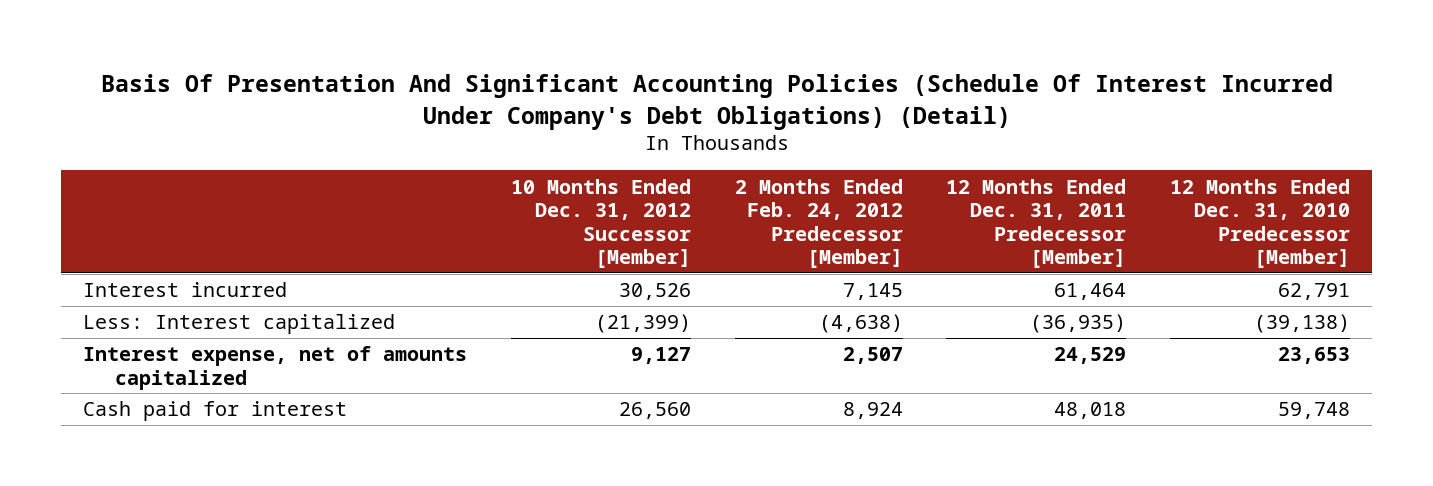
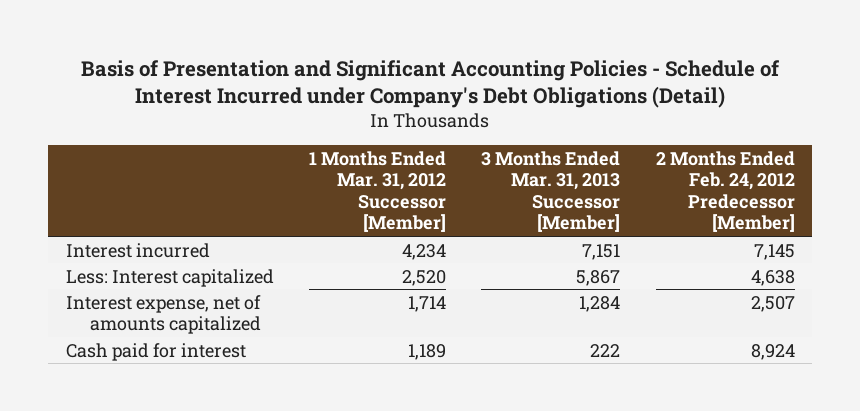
- Basis Of Presentation And Significant Accounting Policies (Schedule Of Interest Incurred Under Company's Debt Obligations) (Detail)
+ Basis of Presentation and Significant Accounting Policies - Schedule of Interest Incurred under Company's Debt Obligations (Detail)
- | 10 Months Ended Dec. 31, 2012 Successor [Member] | 2 Months Ended Feb. 24, 2012 Predecessor [Member] | 12 Months Ended Dec. 31, 2011 Predecessor [Member] | 12 Months Ended Dec. 31, 2010 Predecessor [Member]
+ | 1 Months Ended Mar. 31, 2012 Successor [Member] | 3 Months Ended Mar. 31, 2013 Successor [Member] | 2 Months Ended Feb. 24, 2012 Predecessor [Member]
- Less: Interest capitalized | (21,399) | (4,638) | (36,935) | (39,138)
+ Less: Interest capitalized | 2,520 | 5,867 | 4,638

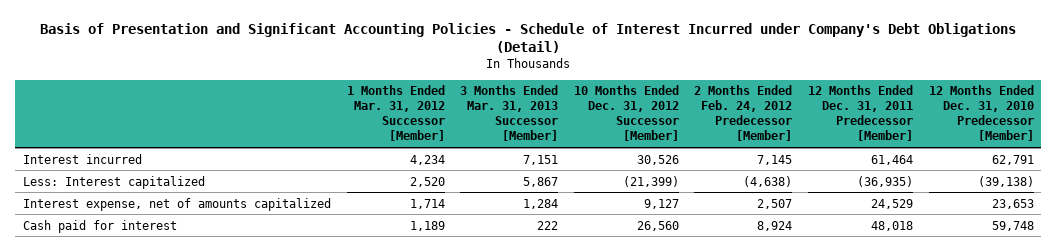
- | 1 Months Ended Mar. 31, 2012 Successor [Member] | 3 Months Ended Mar. 31, 2013 Successor [Member] | 2 Months Ended Feb. 24, 2012 Predecessor [Member]
+ | 1 Months Ended Mar. 31, 2012 Successor [Member] | 3 Months Ended Mar. 31, 2013 Successor [Member] | 10 Months Ended Dec. 31, 2012 Successor [Member] | 2 Months Ended Feb. 24, 2012 Predecessor [Member] | 12 Months Ended Dec. 31, 2011 Predecessor [Member] | 12 Months Ended Dec. 31, 2010 Predecessor [Member]
- Less: Interest capitalized | 2,520 | 5,867 | 4,638
+ Less: Interest capitalized | 2,520 | 5,867 | (21,399) | (4,638) | (36,935) | (39,138)

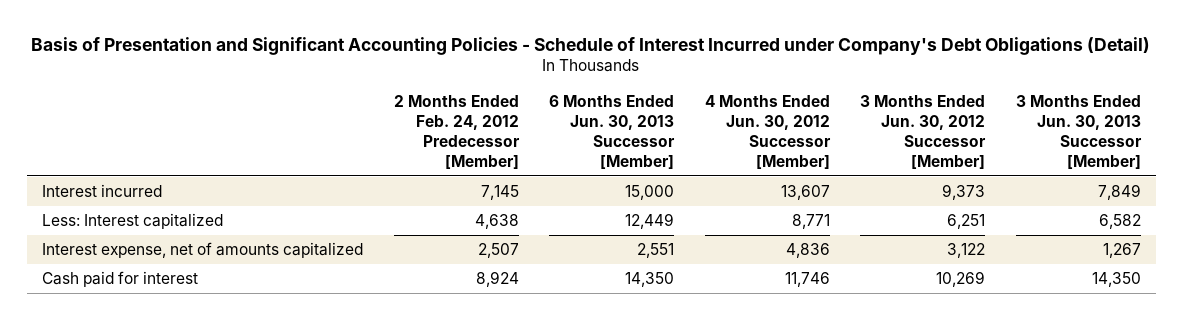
- | 1 Months Ended Mar. 31, 2012 Successor [Member] | 3 Months Ended Mar. 31, 2013 Successor [Member] | 10 Months Ended Dec. 31, 2012 Successor [Member] | 2 Months Ended Feb. 24, 2012 Predecessor [Member] | 12 Months Ended Dec. 31, 2011 Predecessor [Member] | 12 Months Ended Dec. 31, 2010 Predecessor [Member]
+ | 2 Months Ended Feb. 24, 2012 Predecessor [Member] | 6 Months Ended Jun. 30, 2013 Successor [Member] | 4 Months Ended Jun. 30, 2012 Successor [Member] | 3 Months Ended Jun. 30, 2012 Successor [Member] | 3 Months Ended Jun. 30, 2013 Successor [Member]
- Less: Interest capitalized | 2,520 | 5,867 | (21,399) | (4,638) | (36,935) | (39,138)
+ Less: Interest capitalized | 4,638 | 12,449 | 8,771 | 6,251 | 6,582

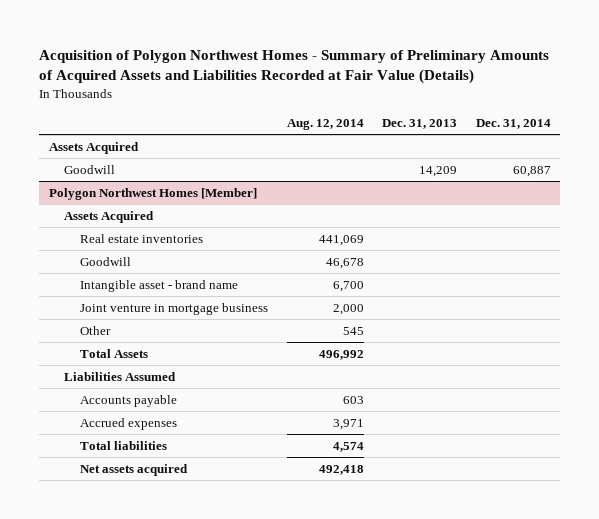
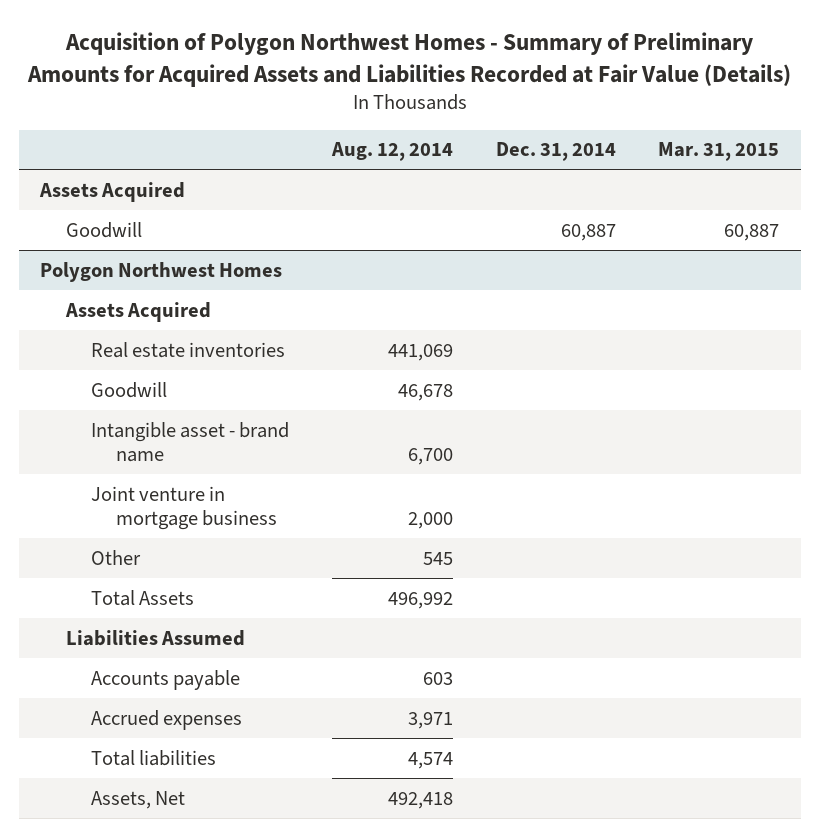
- Acquisition of Polygon Northwest Homes - Summary of Preliminary Amounts of Acquired Assets and Liabilities Recorded at Fair Value (Details)
+ Acquisition of Polygon Northwest Homes - Summary of Preliminary Amounts for Acquired Assets and Liabilities Recorded at Fair Value (Details)
- | Aug. 12, 2014 | Dec. 31, 2013 | Dec. 31, 2014
+ | Aug. 12, 2014 | Dec. 31, 2014 | Mar. 31, 2015
- Polygon Northwest Homes [Member]
+ Polygon Northwest Homes
- Net assets acquired | 492,418 | |
+ Assets, Net | 492,418 | |

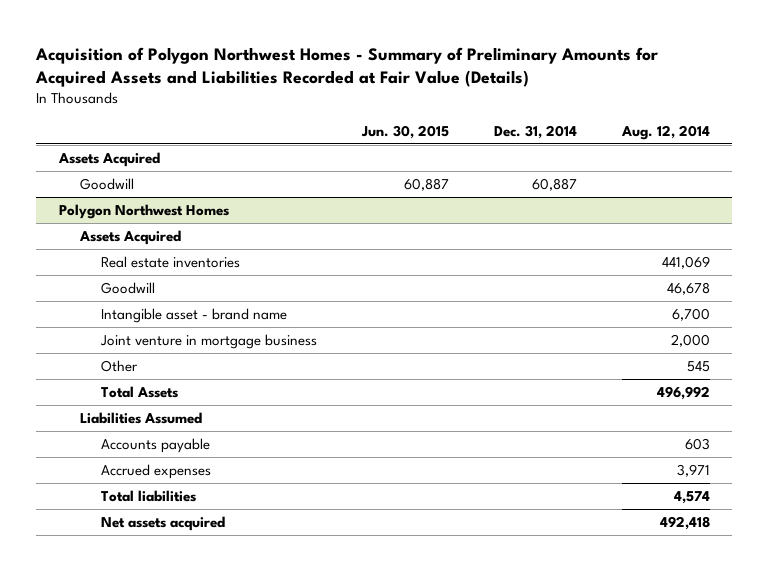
- | Aug. 12, 2014 | Dec. 31, 2014 | Mar. 31, 2015
+ | Jun. 30, 2015 | Dec. 31, 2014 | Aug. 12, 2014
@ Polygon Northwest Homes
- Assets, Net | 492,418 | |
+ Net assets acquired | | | 492,418

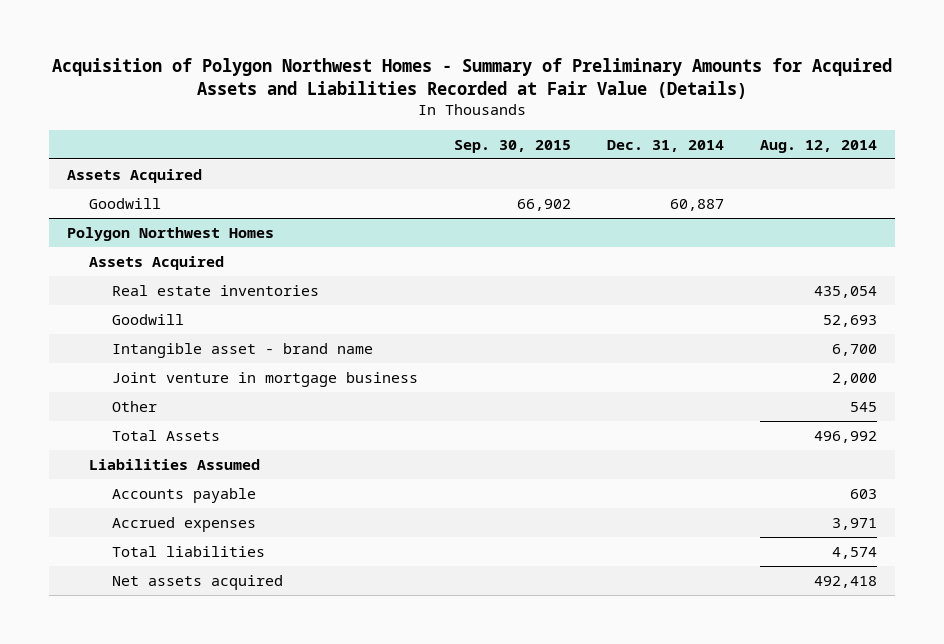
- | Jun. 30, 2015 | Dec. 31, 2014 | Aug. 12, 2014
+ | Sep. 30, 2015 | Dec. 31, 2014 | Aug. 12, 2014
@ Polygon Northwest Homes
- Real estate inventories | | | 441,069
- Goodwill | | | 46,678
+ Real estate inventories | | | 435,054
+ Goodwill | | | 52,693

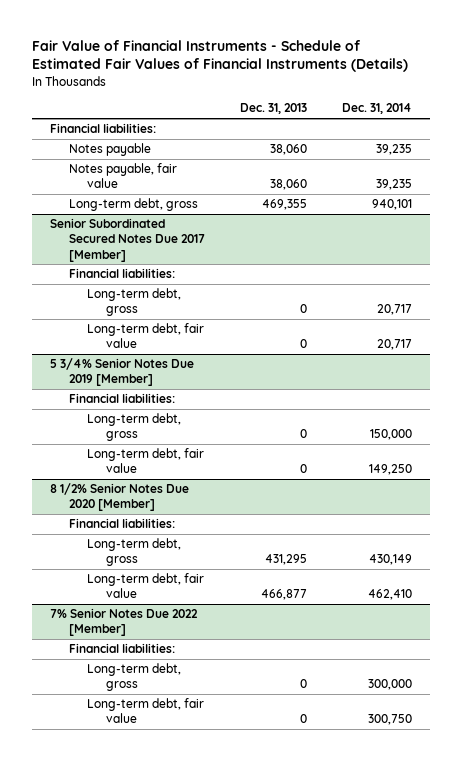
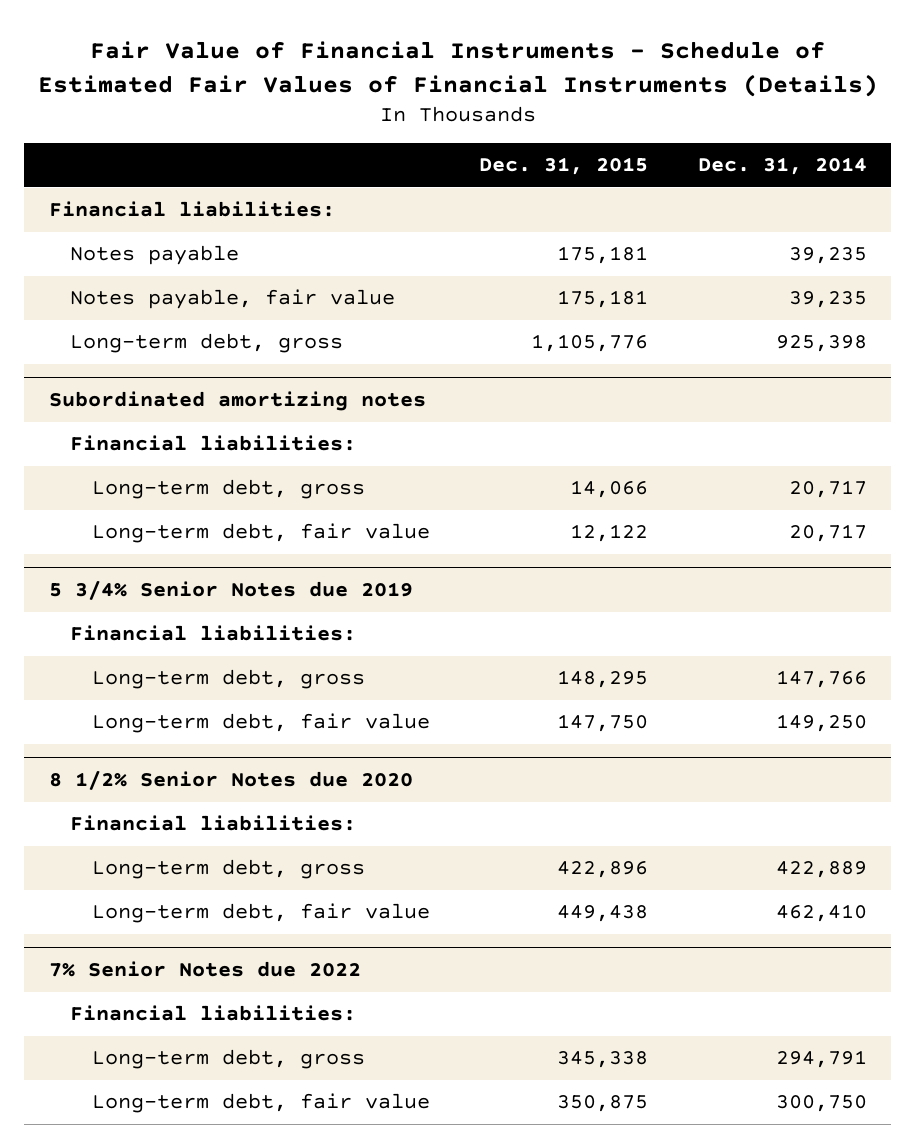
- | Dec. 31, 2013 | Dec. 31, 2014
+ | Dec. 31, 2015 | Dec. 31, 2014
- Long-term debt, gross | 469,355 | 940,101
- Senior Subordinated Secured Notes Due 2017 [Member]
+ Long-term debt, gross | 1,105,776 | 925,398
+ Subordinated amortizing notes
- 5 3/4% Senior Notes Due 2019 [Member]
+ 5 3/4% Senior Notes due 2019
- Long-term debt, gross | 0 | 150,000
+ Long-term debt, gross | 148,295 | 147,766
- 8 1/2% Senior Notes Due 2020 [Member]
+ 8 1/2% Senior Notes due 2020
- Long-term debt, gross | 431,295 | 430,149
+ Long-term debt, gross | 422,896 | 422,889
- 7% Senior Notes Due 2022 [Member]
+ 7% Senior Notes due 2022
- Long-term debt, gross | 0 | 300,000
+ Long-term debt, gross | 345,338 | 294,791

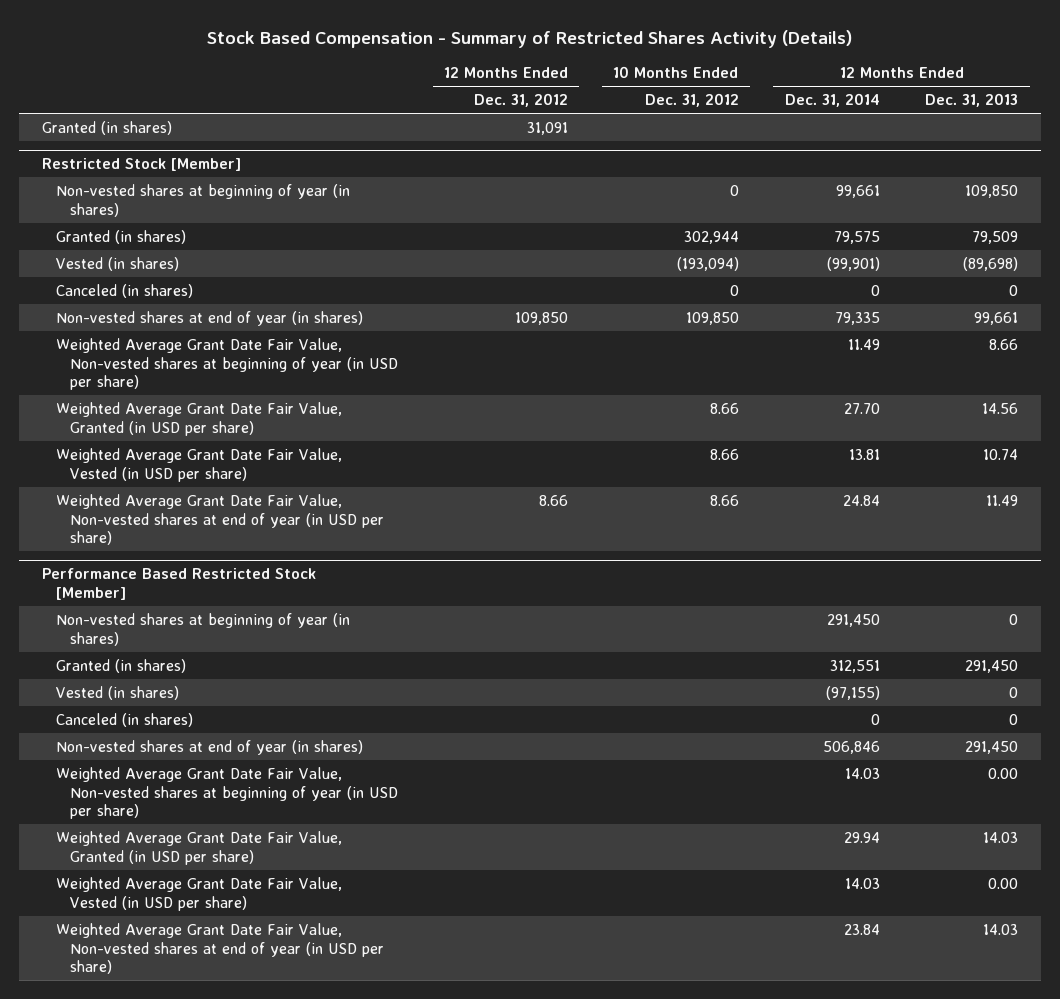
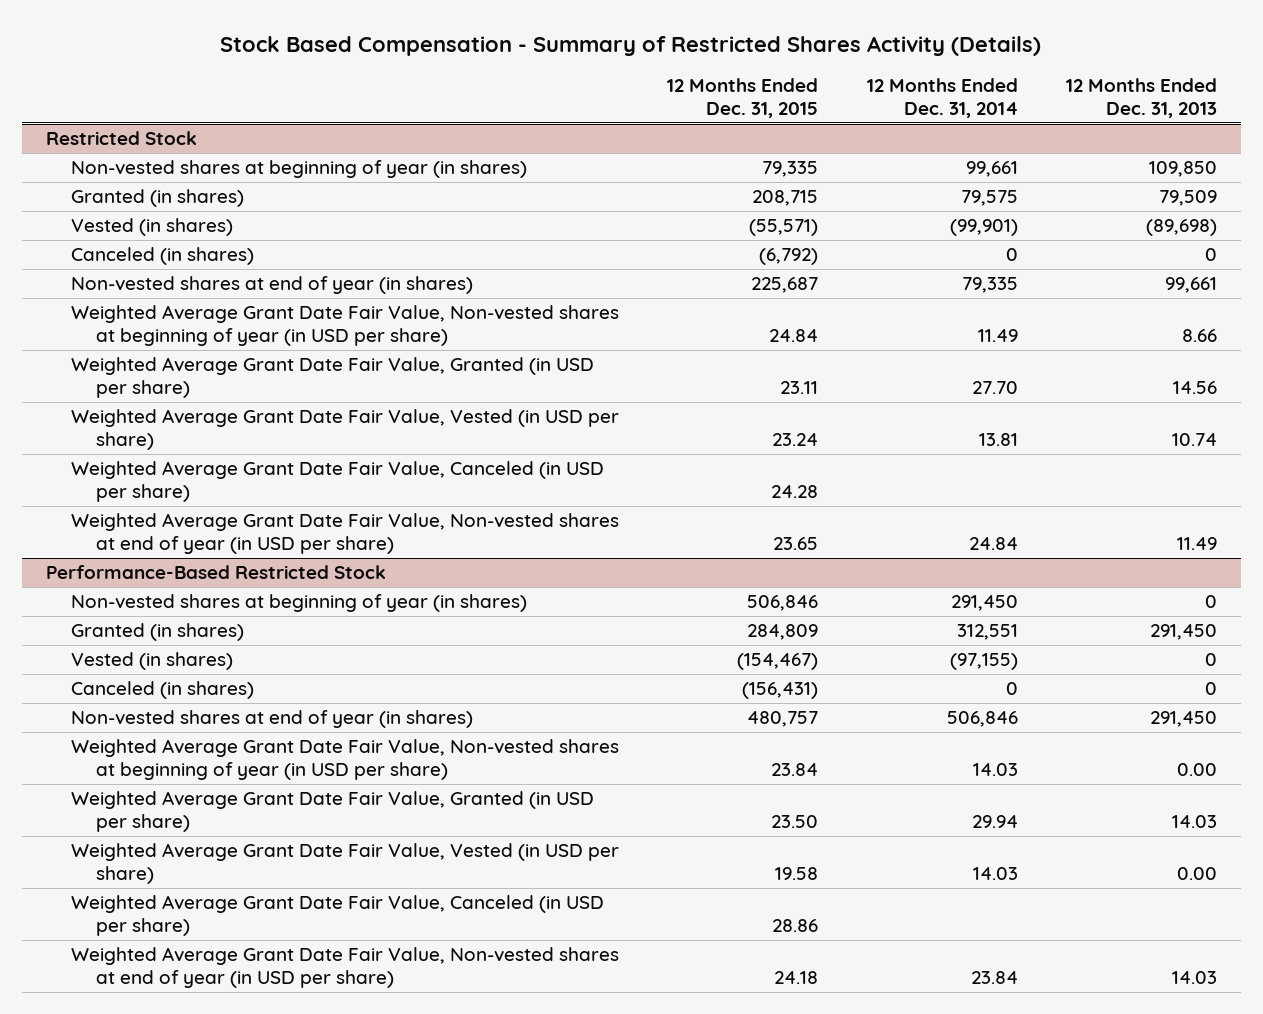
- | 12 Months Ended Dec. 31, 2012 | 10 Months Ended Dec. 31, 2012 | 12 Months Ended Dec. 31, 2014 | 12 Months Ended Dec. 31, 2013
+ | 12 Months Ended Dec. 31, 2015 | 12 Months Ended Dec. 31, 2014 | 12 Months Ended Dec. 31, 2013
- Granted (in shares) | 31,091 | | |
- Restricted Stock [Member]
+ Restricted Stock
+ Weighted Average Grant Date Fair Value, Canceled (in USD per share) | 24.28 | |
- Performance Based Restricted Stock [Member]
+ Performance-Based Restricted Stock
+ Weighted Average Grant Date Fair Value, Canceled (in USD per share) | 28.86 | |

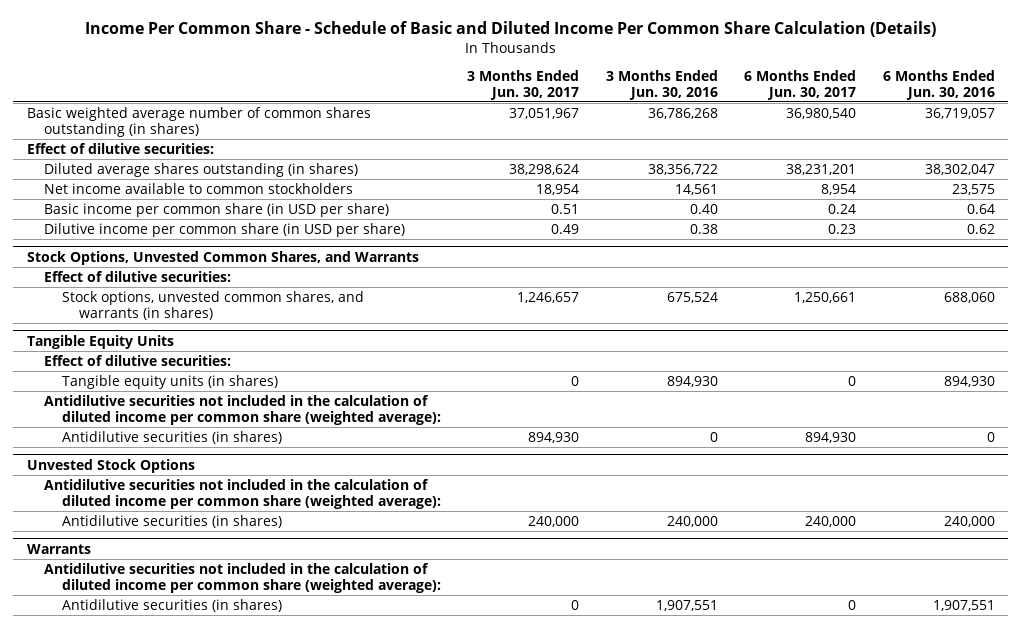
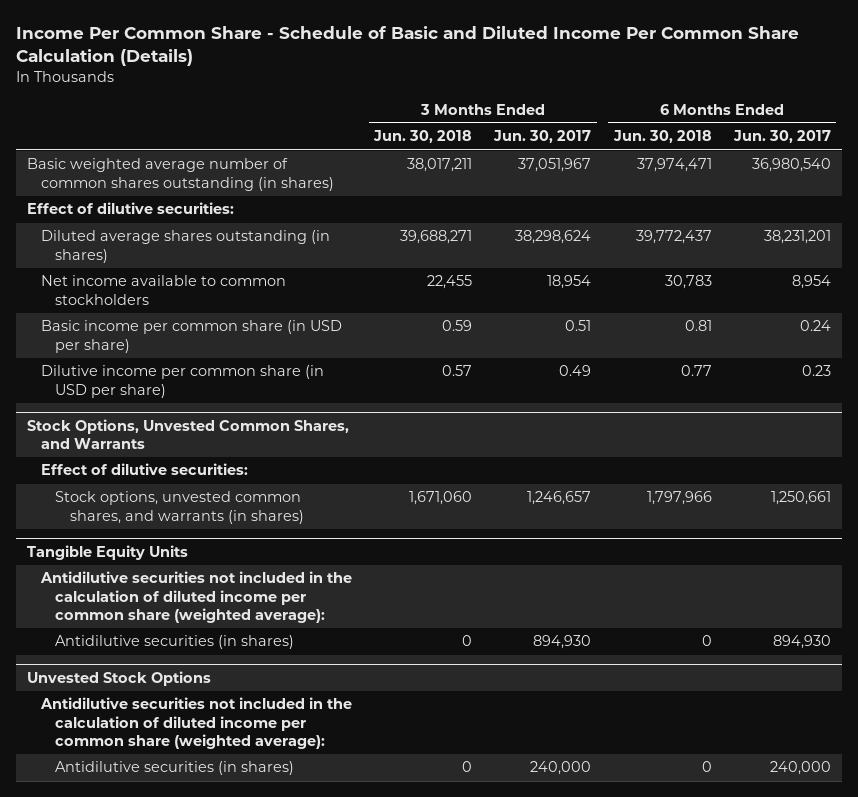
- | 3 Months Ended Jun. 30, 2017 | 3 Months Ended Jun. 30, 2016 | 6 Months Ended Jun. 30, 2017 | 6 Months Ended Jun. 30, 2016
+ | 3 Months Ended Jun. 30, 2018 | 3 Months Ended Jun. 30, 2017 | 6 Months Ended Jun. 30, 2018 | 6 Months Ended Jun. 30, 2017
@ Tangible Equity Units
- Effect of dilutive securities:
- Tangible equity units (in shares) | 0 | 894,930 | 0 | 894,930
- Warrants
- Antidilutive securities not included in the calculation of diluted income per common share (weighted average):
- Antidilutive securities (in shares) | 0 | 1,907,551 | 0 | 1,907,551

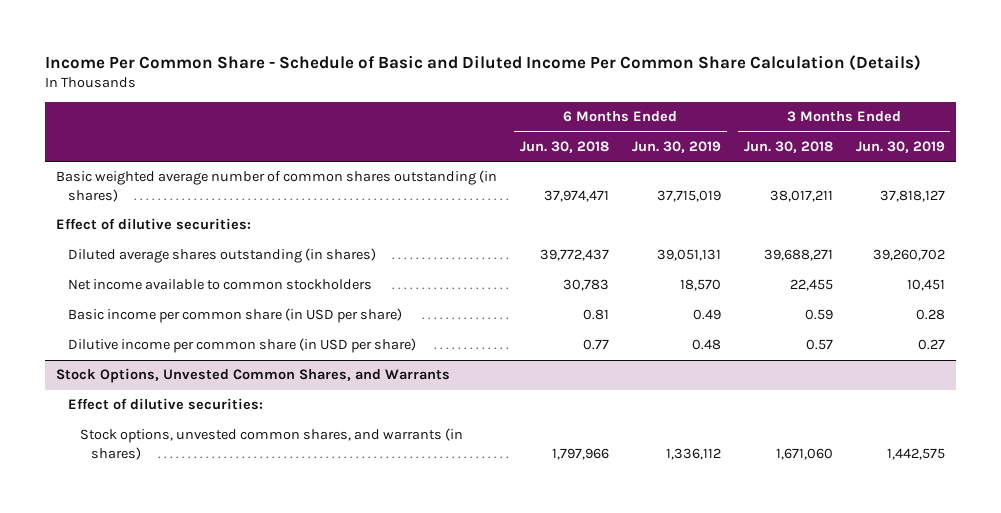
- | 3 Months Ended Jun. 30, 2018 | 3 Months Ended Jun. 30, 2017 | 6 Months Ended Jun. 30, 2018 | 6 Months Ended Jun. 30, 2017
+ | 6 Months Ended Jun. 30, 2018 | 6 Months Ended Jun. 30, 2019 | 3 Months Ended Jun. 30, 2018 | 3 Months Ended Jun. 30, 2019
- Tangible Equity Units
- Antidilutive securities not included in the calculation of diluted income per common share (weighted average):
- Antidilutive securities (in shares) | 0 | 894,930 | 0 | 894,930
- Unvested Stock Options
- Antidilutive securities not included in the calculation of diluted income per common share (weighted average):
- Antidilutive securities (in shares) | 0 | 240,000 | 0 | 240,000

